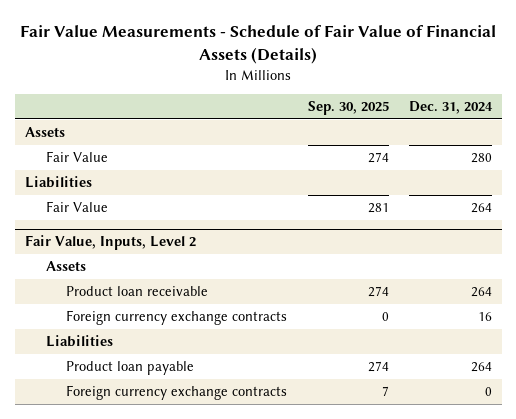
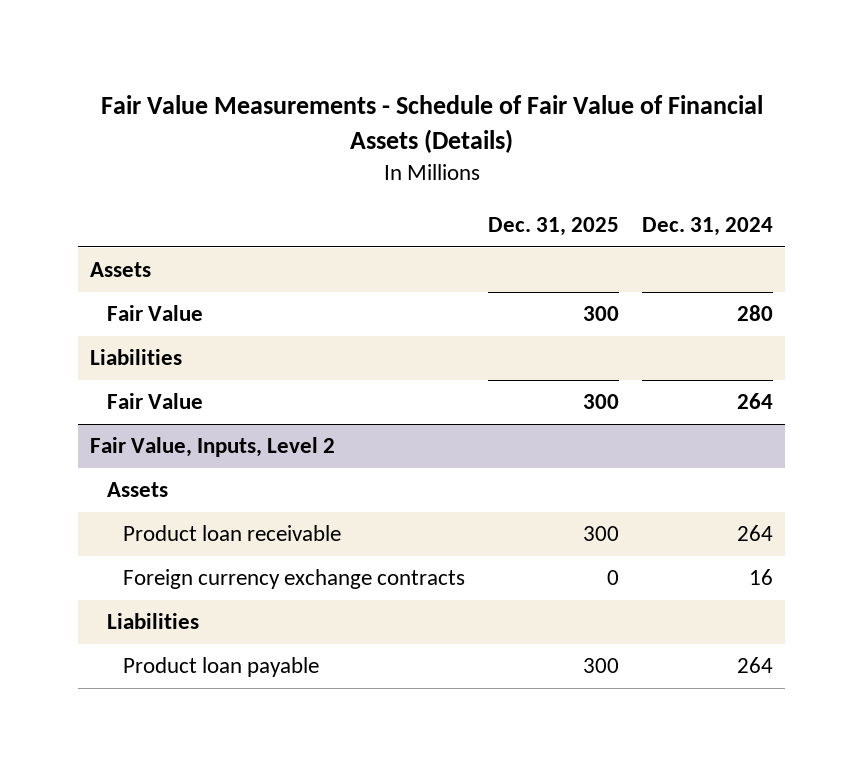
- | Sep. 30, 2025 | Dec. 31, 2024
+ | Dec. 31, 2025 | Dec. 31, 2024
@ Fair Value, Inputs, Level 2
- Foreign currency exchange contracts | 7 | 0

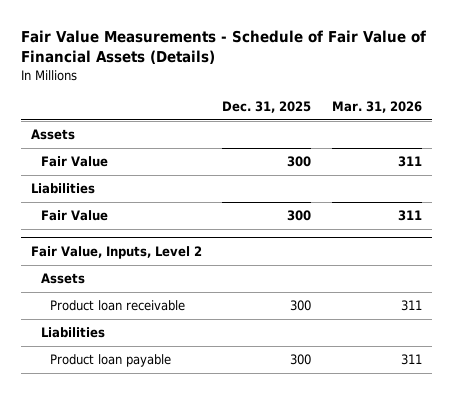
- | Dec. 31, 2025 | Dec. 31, 2024
+ | Dec. 31, 2025 | Mar. 31, 2026
@ Fair Value, Inputs, Level 2
- Foreign currency exchange contracts | 0 | 16

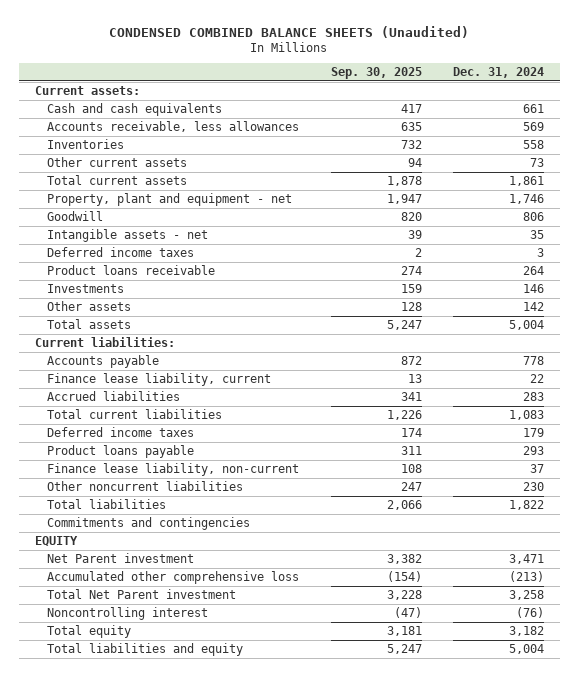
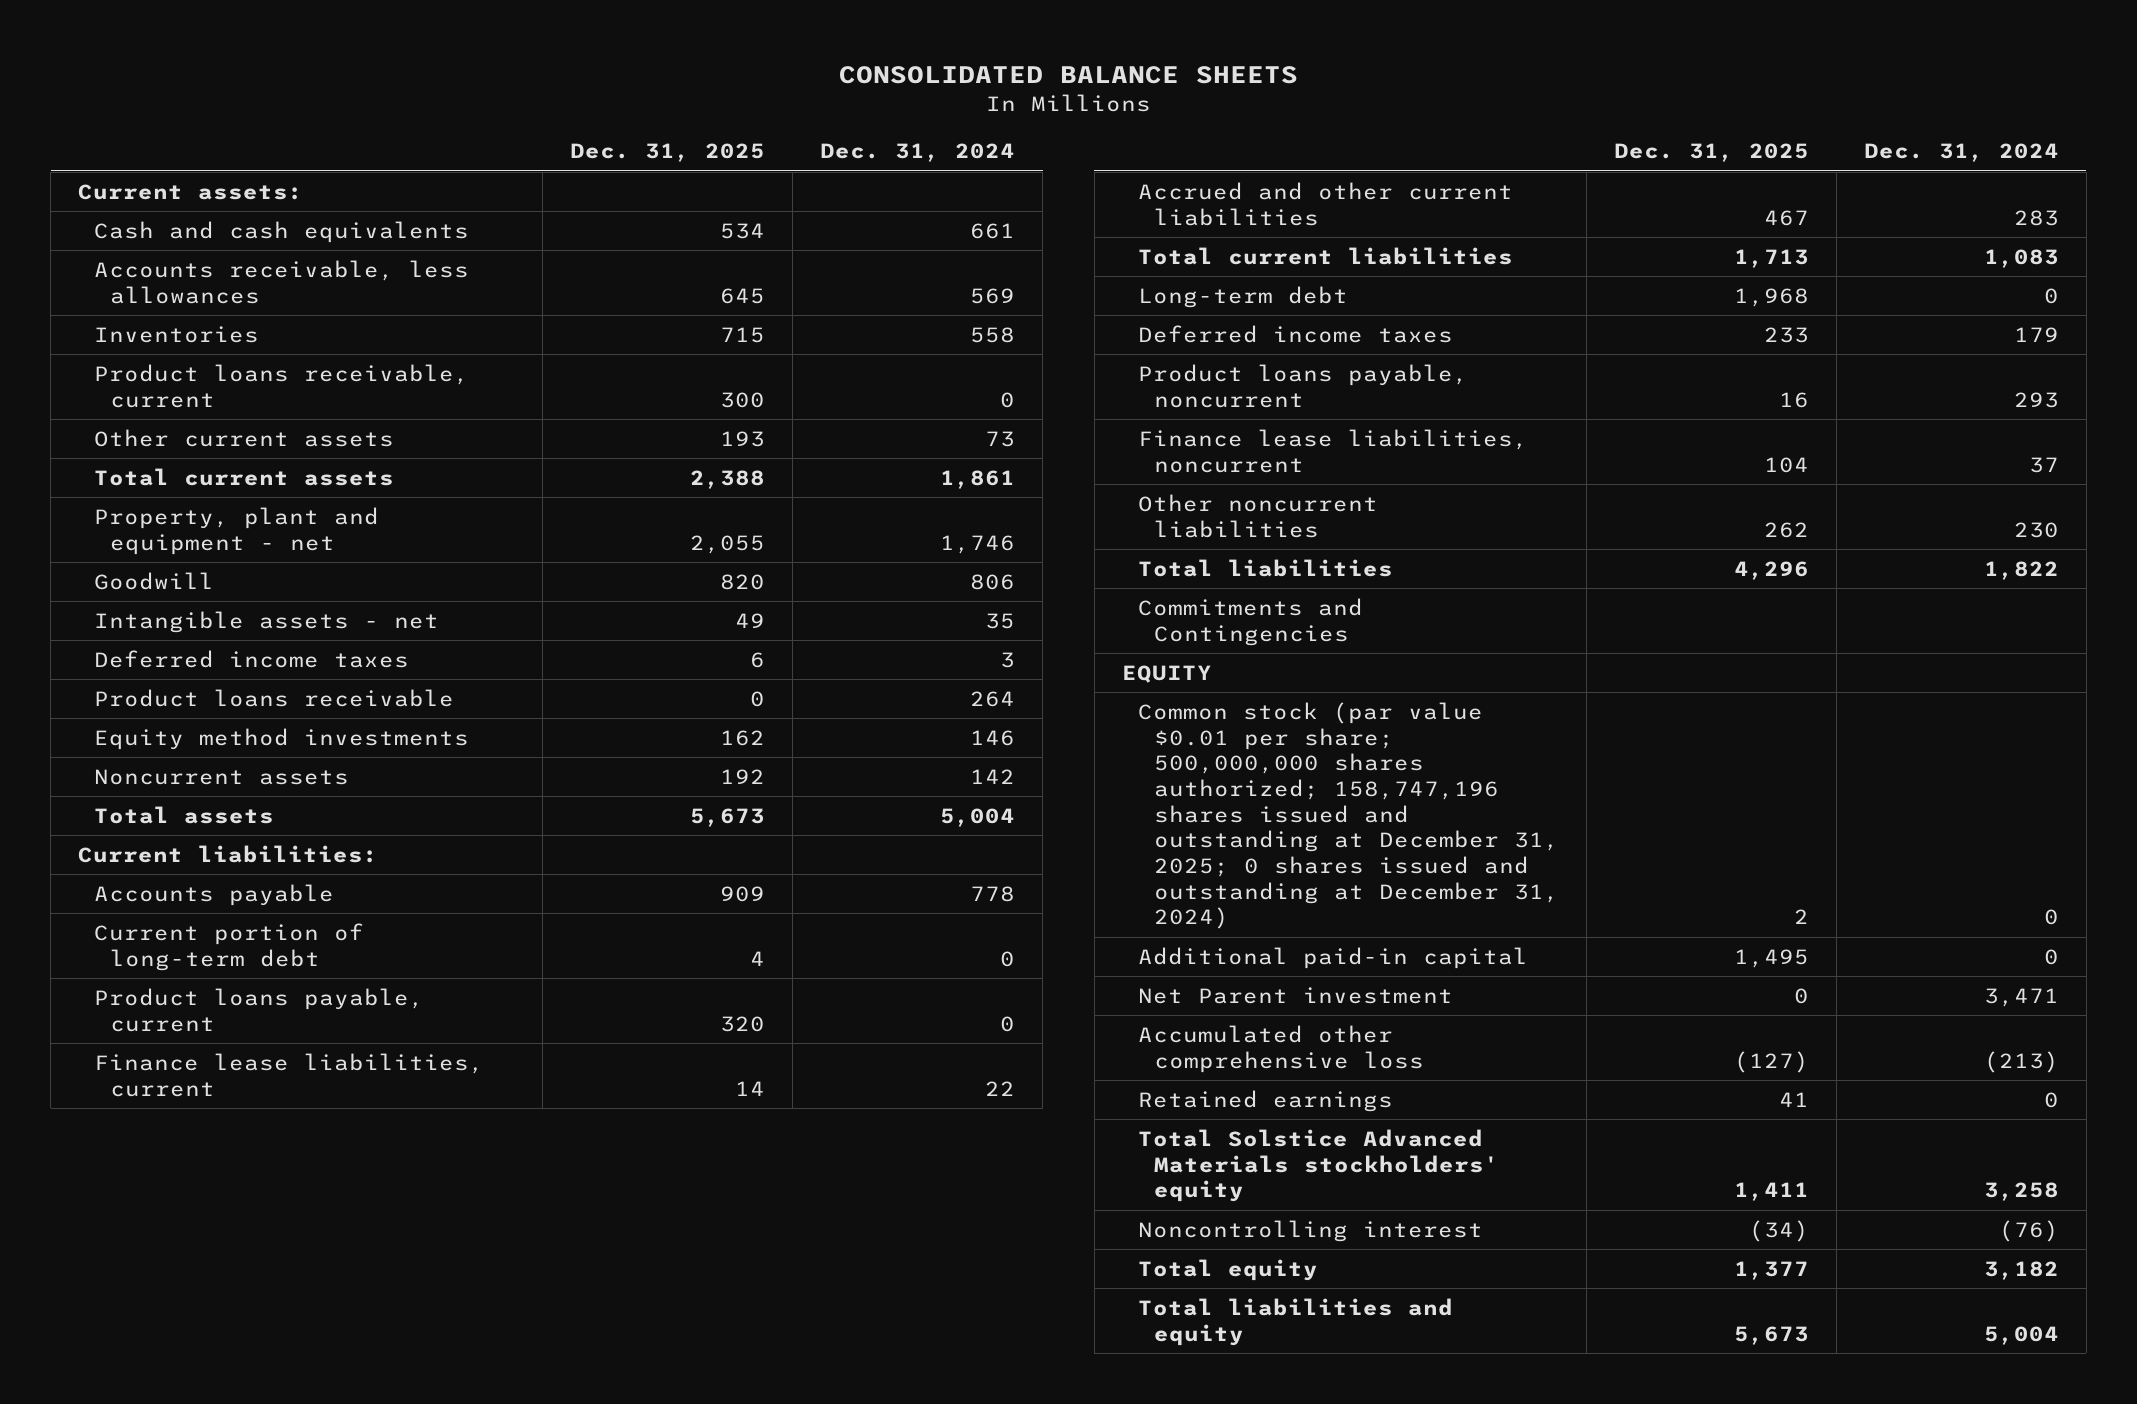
- CONDENSED COMBINED BALANCE SHEETS (Unaudited)
+ CONSOLIDATED BALANCE SHEETS
- | Sep. 30, 2025 | Dec. 31, 2024
+ | Dec. 31, 2025 | Dec. 31, 2024
+ Product loans receivable, current | 300 | 0
- Investments | 159 | 146
- Other assets | 128 | 142
+ Equity method investments | 162 | 146
+ Noncurrent assets | 192 | 142
- Finance lease liability, current | 13 | 22
- Accrued liabilities | 341 | 283
+ Current portion of long-term debt | 4 | 0
+ Product loans payable, current | 320 | 0
+ Finance lease liabilities, current | 14 | 22
+ Accrued and other current liabilities | 467 | 283
+ Long-term debt | 1,968 | 0
- Product loans payable | 311 | 293
- Finance lease liability, non-current | 108 | 37
+ Product loans payable, noncurrent | 16 | 293
+ Finance lease liabilities, noncurrent | 104 | 37
- Commitments and contingencies
+ Commitments and Contingencies
+ Common stock (par value $0.01 per share; 500,000,000 shares authorized; 158,747,196 shares issued and outstanding at December 31, 2025; 0 shares issued and outstanding at December 31, 2024) | 2 | 0
+ Additional paid-in capital | 1,495 | 0
- Total Net Parent investment | 3,228 | 3,258
+ Retained earnings | 41 | 0
+ Total Solstice Advanced Materials stockholders' equity | 1,411 | 3,258

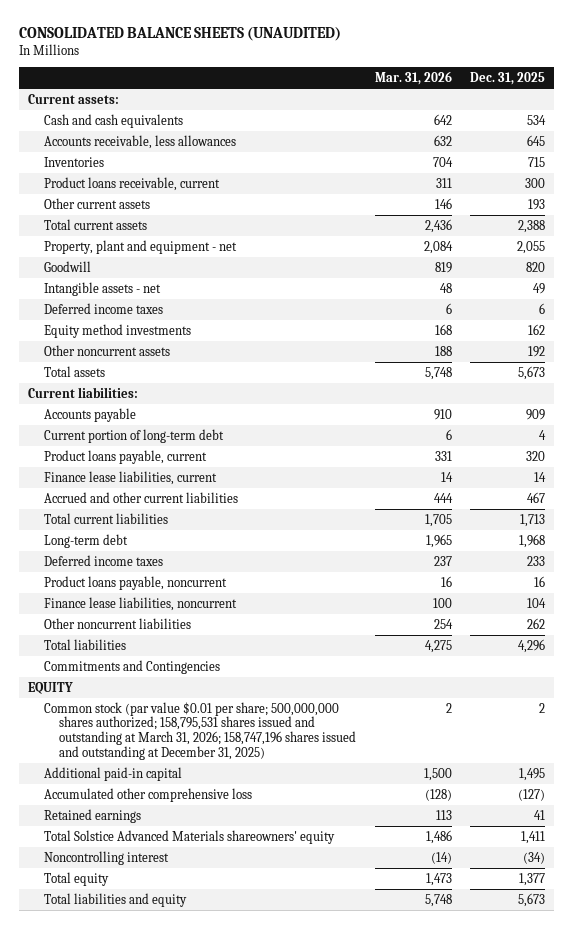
- CONSOLIDATED BALANCE SHEETS
+ CONSOLIDATED BALANCE SHEETS (UNAUDITED)
- | Dec. 31, 2025 | Dec. 31, 2024
+ | Mar. 31, 2026 | Dec. 31, 2025
- Product loans receivable | 0 | 264
- Noncurrent assets | 192 | 142
+ Other noncurrent assets | 188 | 192
- Common stock (par value $0.01 per share; 500,000,000 shares authorized; 158,747,196 shares issued and outstanding at December 31, 2025; 0 shares issued and outstanding at December 31, 2024) | 2 | 0
+ Common stock (par value $0.01 per share; 500,000,000 shares authorized; 158,795,531 shares issued and outstanding at March 31, 2026; 158,747,196 shares issued and outstanding at December 31, 2025) | 2 | 2
- Net Parent investment | 0 | 3,471
- Total Solstice Advanced Materials stockholders' equity | 1,411 | 3,258
+ Total Solstice Advanced Materials shareowners' equity | 1,486 | 1,411

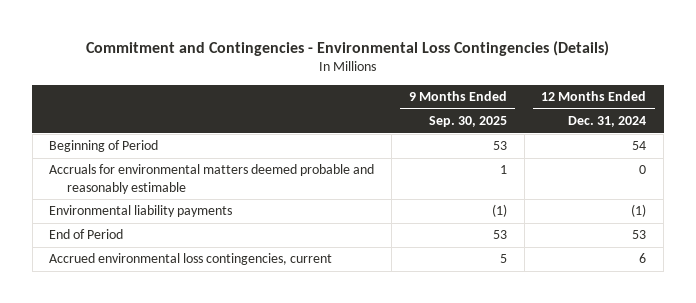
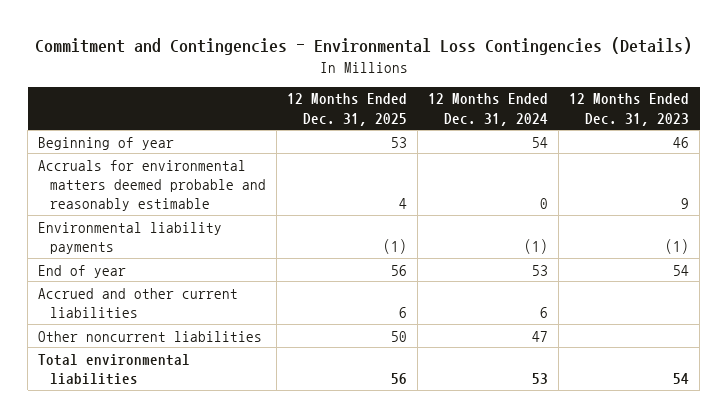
- | 9 Months Ended Sep. 30, 2025 | 12 Months Ended Dec. 31, 2024
+ | 12 Months Ended Dec. 31, 2025 | 12 Months Ended Dec. 31, 2024 | 12 Months Ended Dec. 31, 2023
- Beginning of Period | 53 | 54
+ Beginning of year | 53 | 54 | 46
- End of Period | 53 | 53
- Accrued environmental loss contingencies, current | 5 | 6
+ End of year | 56 | 53 | 54
+ Accrued and other current liabilities | 6 | 6 |
+ Other noncurrent liabilities | 50 | 47 |
+ Total environmental liabilities | 56 | 53 | 54

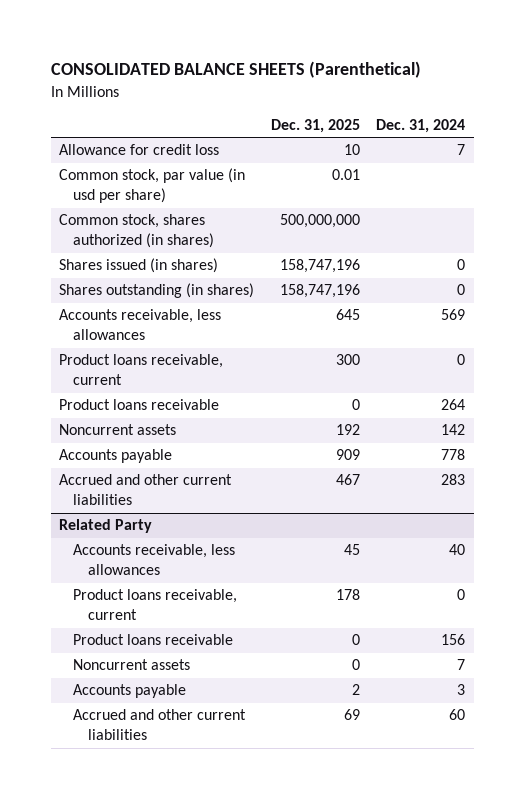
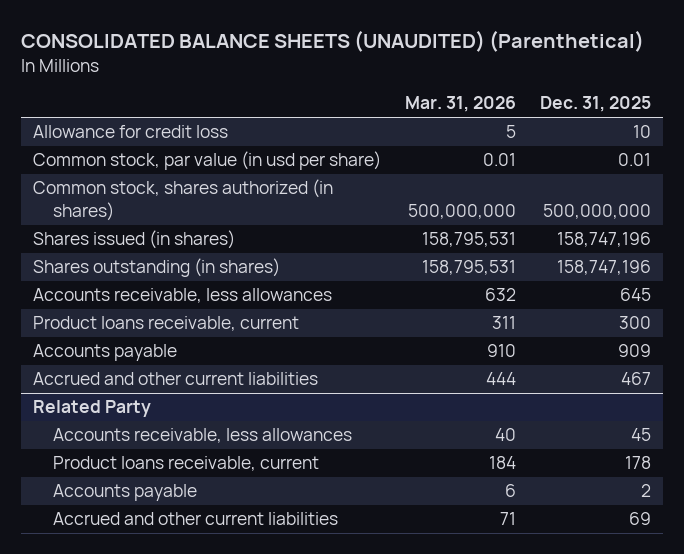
- CONSOLIDATED BALANCE SHEETS (Parenthetical)
+ CONSOLIDATED BALANCE SHEETS (UNAUDITED) (Parenthetical)
- | Dec. 31, 2025 | Dec. 31, 2024
+ | Mar. 31, 2026 | Dec. 31, 2025
- Product loans receivable | 0 | 264
- Noncurrent assets | 192 | 142
@ Related Party
- Product loans receivable | 0 | 156
- Noncurrent assets | 0 | 7

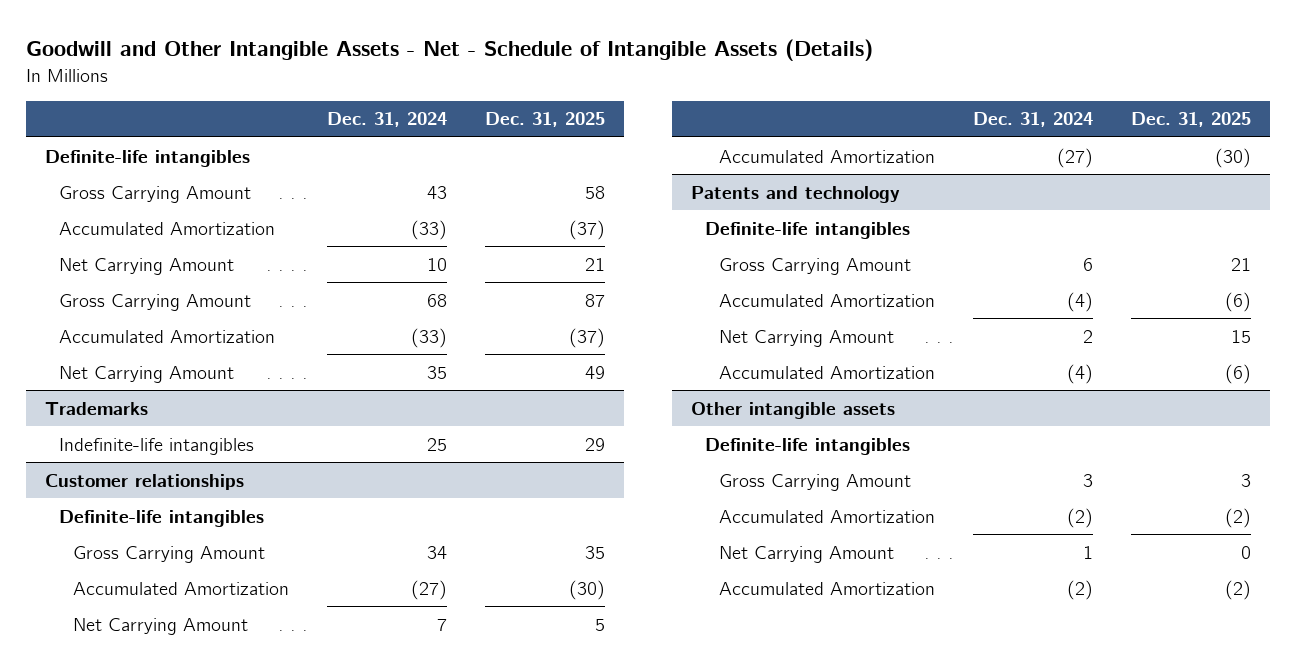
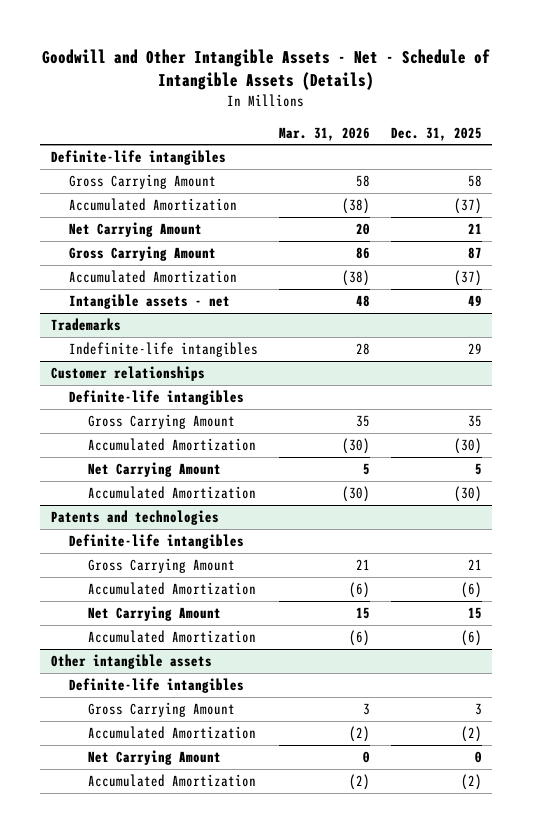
- | Dec. 31, 2024 | Dec. 31, 2025
+ | Mar. 31, 2026 | Dec. 31, 2025
- Net Carrying Amount | 35 | 49
+ Intangible assets - net | 48 | 49
- Patents and technology
+ Patents and technologies

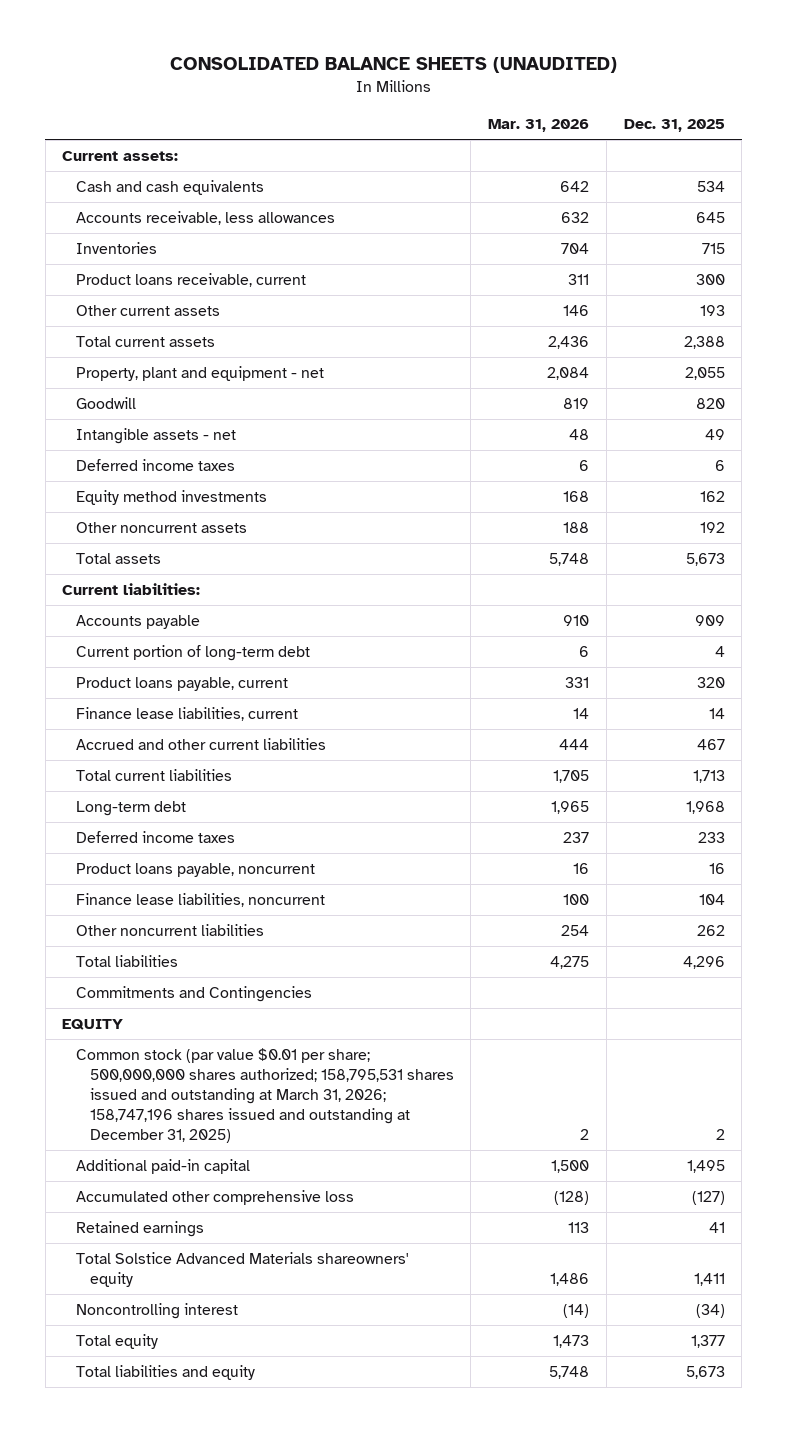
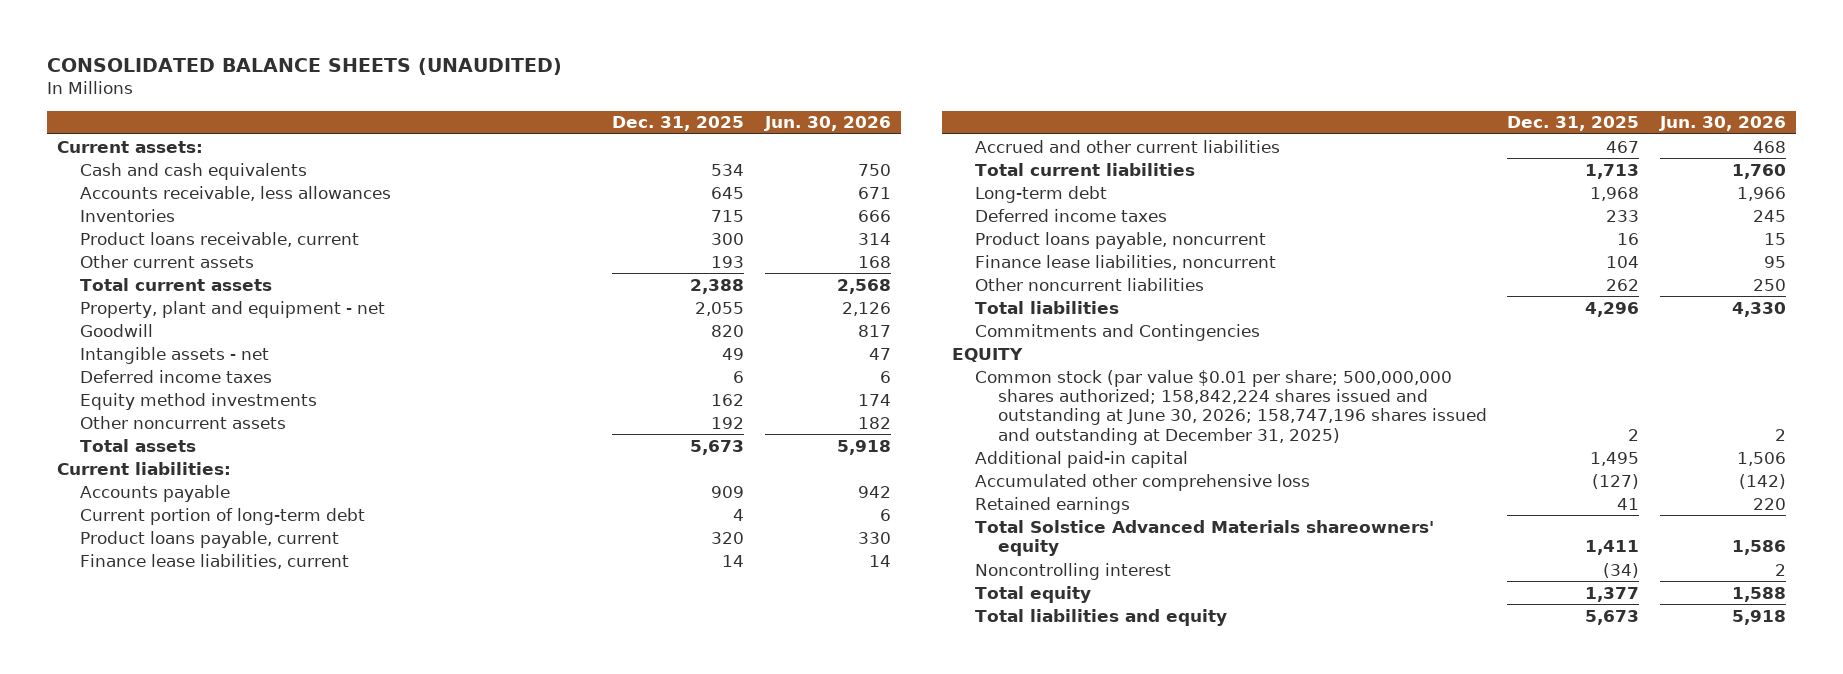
- | Mar. 31, 2026 | Dec. 31, 2025
+ | Dec. 31, 2025 | Jun. 30, 2026
- Common stock (par value $0.01 per share; 500,000,000 shares authorized; 158,795,531 shares issued and outstanding at March 31, 2026; 158,747,196 shares issued and outstanding at December 31, 2025) | 2 | 2
+ Common stock (par value $0.01 per share; 500,000,000 shares authorized; 158,842,224 shares issued and outstanding at June 30, 2026; 158,747,196 shares issued and outstanding at December 31, 2025) | 2 | 2

